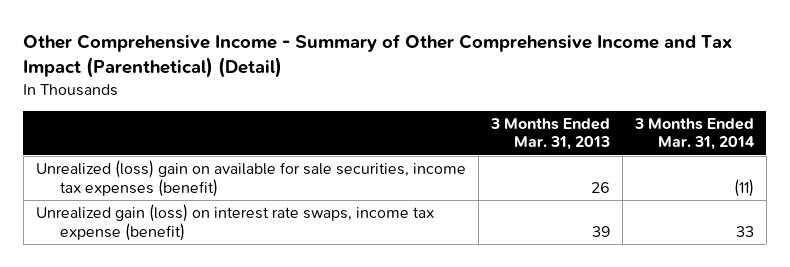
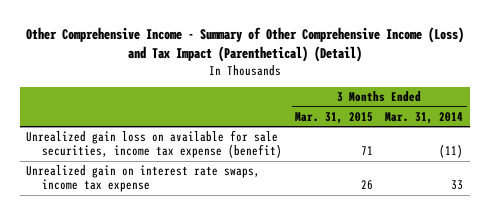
- Other Comprehensive Income - Summary of Other Comprehensive Income and Tax Impact (Parenthetical) (Detail)
+ Other Comprehensive Income - Summary of Other Comprehensive Income (Loss) and Tax Impact (Parenthetical) (Detail)
- | 3 Months Ended Mar. 31, 2013 | 3 Months Ended Mar. 31, 2014
+ | 3 Months Ended Mar. 31, 2015 | 3 Months Ended Mar. 31, 2014
- Unrealized (loss) gain on available for sale securities, income tax expenses (benefit) | 26 | (11)
- Unrealized gain (loss) on interest rate swaps, income tax expense (benefit) | 39 | 33
+ Unrealized gain loss on available for sale securities, income tax expense (benefit) | 71 | (11)
+ Unrealized gain on interest rate swaps, income tax expense | 26 | 33

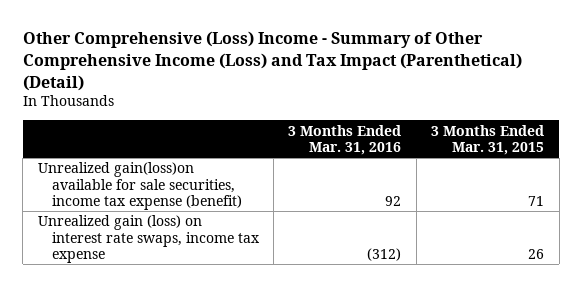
- Other Comprehensive Income - Summary of Other Comprehensive Income (Loss) and Tax Impact (Parenthetical) (Detail)
+ Other Comprehensive (Loss) Income - Summary of Other Comprehensive Income (Loss) and Tax Impact (Parenthetical) (Detail)
- | 3 Months Ended Mar. 31, 2015 | 3 Months Ended Mar. 31, 2014
+ | 3 Months Ended Mar. 31, 2016 | 3 Months Ended Mar. 31, 2015
- Unrealized gain loss on available for sale securities, income tax expense (benefit) | 71 | (11)
- Unrealized gain on interest rate swaps, income tax expense | 26 | 33
+ Unrealized gain(loss)on available for sale securities, income tax expense (benefit) | 92 | 71
+ Unrealized gain (loss) on interest rate swaps, income tax expense | (312) | 26

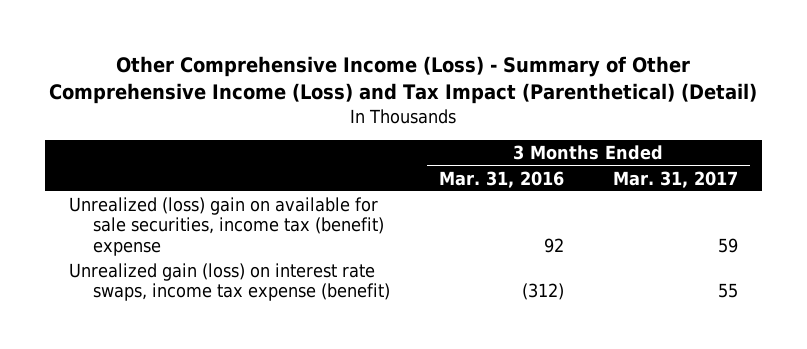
- Other Comprehensive (Loss) Income - Summary of Other Comprehensive Income (Loss) and Tax Impact (Parenthetical) (Detail)
+ Other Comprehensive Income (Loss) - Summary of Other Comprehensive Income (Loss) and Tax Impact (Parenthetical) (Detail)
- | 3 Months Ended Mar. 31, 2016 | 3 Months Ended Mar. 31, 2015
+ | 3 Months Ended Mar. 31, 2016 | 3 Months Ended Mar. 31, 2017
- Unrealized gain(loss)on available for sale securities, income tax expense (benefit) | 92 | 71
- Unrealized gain (loss) on interest rate swaps, income tax expense | (312) | 26
+ Unrealized (loss) gain on available for sale securities, income tax (benefit) expense | 92 | 59
+ Unrealized gain (loss) on interest rate swaps, income tax expense (benefit) | (312) | 55

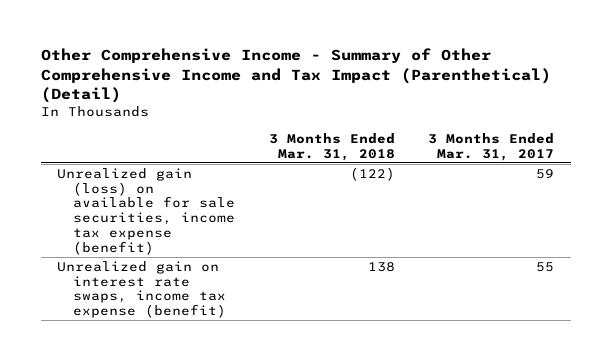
- Other Comprehensive Income (Loss) - Summary of Other Comprehensive Income (Loss) and Tax Impact (Parenthetical) (Detail)
+ Other Comprehensive Income - Summary of Other Comprehensive Income and Tax Impact (Parenthetical) (Detail)
- | 3 Months Ended Mar. 31, 2016 | 3 Months Ended Mar. 31, 2017
+ | 3 Months Ended Mar. 31, 2018 | 3 Months Ended Mar. 31, 2017
- Unrealized (loss) gain on available for sale securities, income tax (benefit) expense | 92 | 59
- Unrealized gain (loss) on interest rate swaps, income tax expense (benefit) | (312) | 55
+ Unrealized gain (loss) on available for sale securities, income tax expense (benefit) | (122) | 59
+ Unrealized gain on interest rate swaps, income tax expense (benefit) | 138 | 55

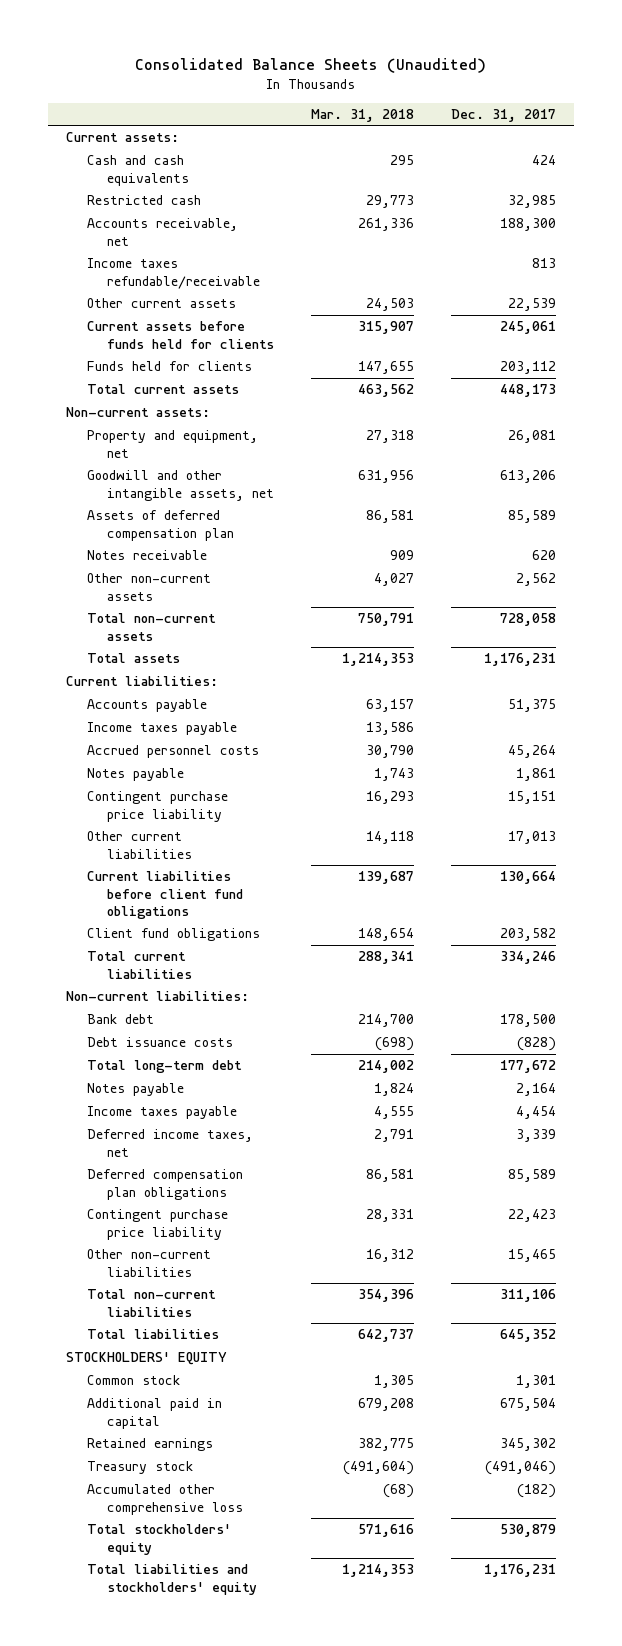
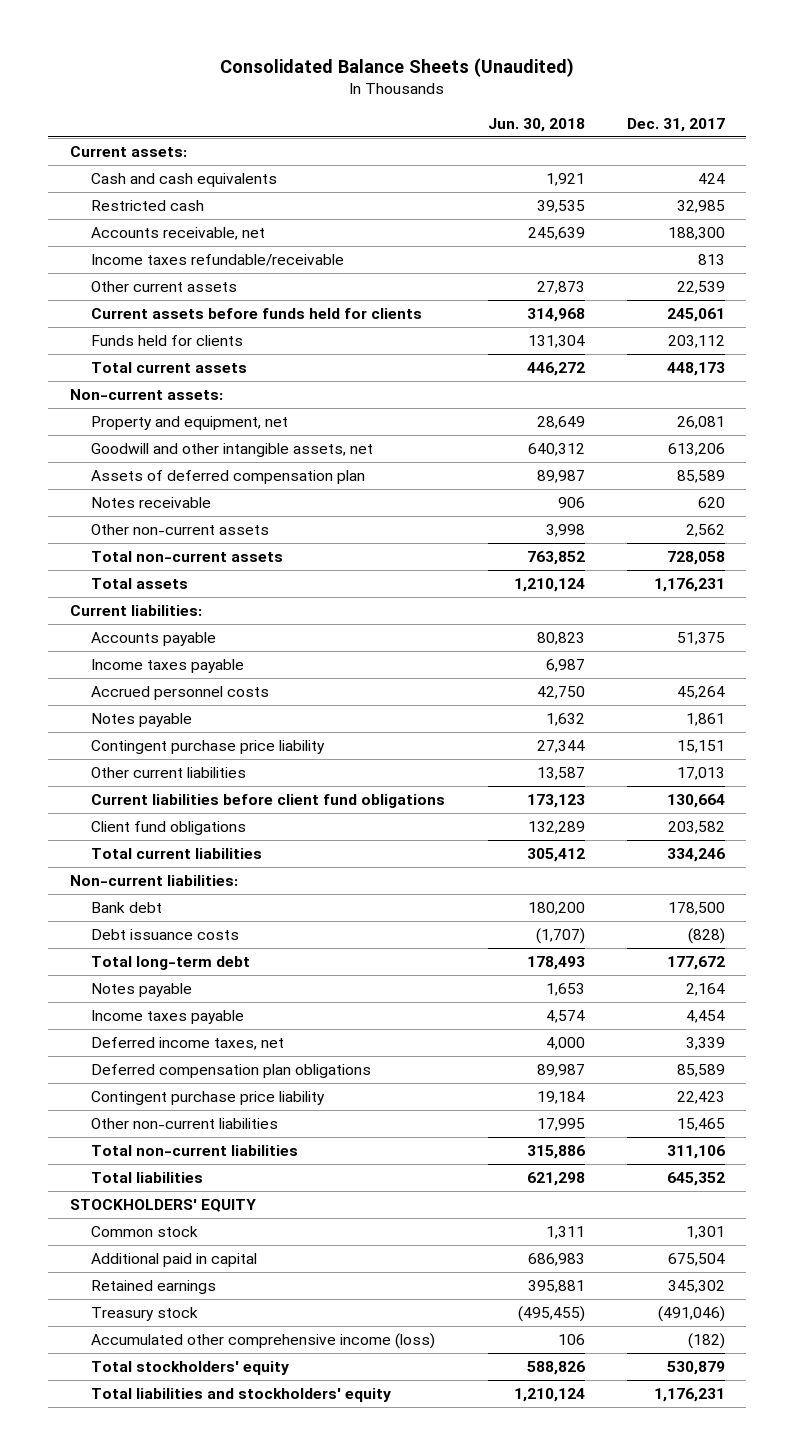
- | Mar. 31, 2018 | Dec. 31, 2017
+ | Jun. 30, 2018 | Dec. 31, 2017
- Accumulated other comprehensive loss | (68) | (182)
+ Accumulated other comprehensive income (loss) | 106 | (182)

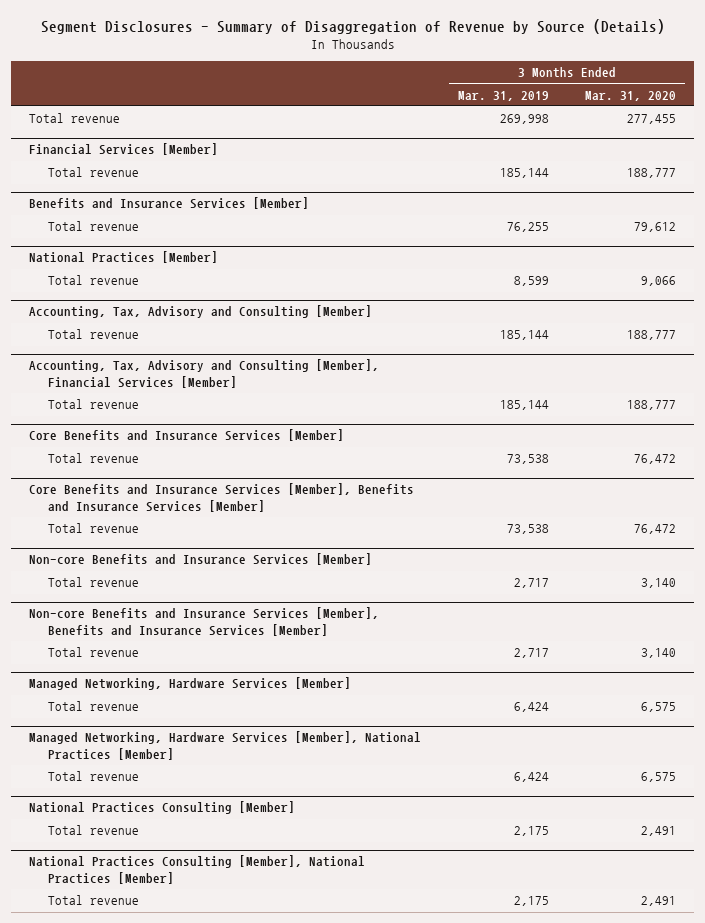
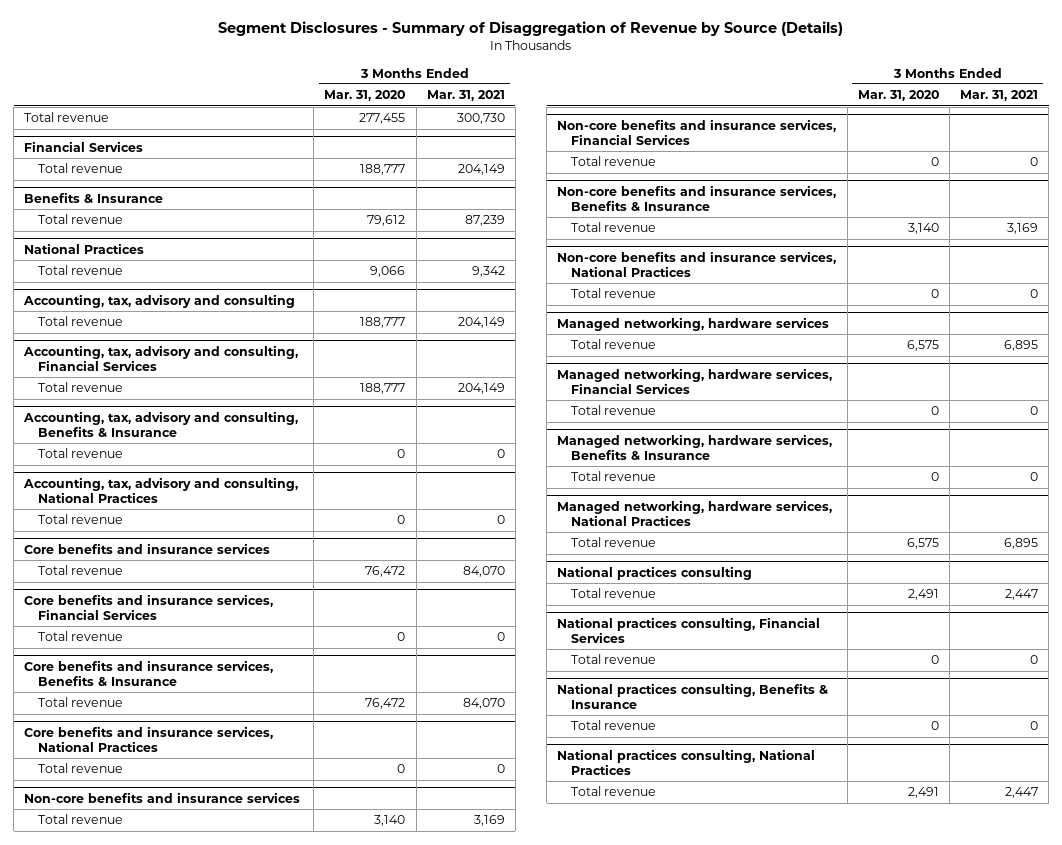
- | 3 Months Ended Mar. 31, 2019 | 3 Months Ended Mar. 31, 2020
+ | 3 Months Ended Mar. 31, 2020 | 3 Months Ended Mar. 31, 2021
- Financial Services [Member]
+ Financial Services
- Benefits and Insurance Services [Member]
+ Benefits & Insurance
- National Practices [Member]
+ National Practices
- Accounting, Tax, Advisory and Consulting [Member]
+ Accounting, tax, advisory and consulting
- Accounting, Tax, Advisory and Consulting [Member], Financial Services [Member]
+ Accounting, tax, advisory and consulting, Financial Services
- Core Benefits and Insurance Services [Member]
+ Accounting, tax, advisory and consulting, Benefits & Insurance
+ Total revenue | 0 | 0
+ Accounting, tax, advisory and consulting, National Practices
+ Total revenue | 0 | 0
+ Core benefits and insurance services
- Core Benefits and Insurance Services [Member], Benefits and Insurance Services [Member]
+ Core benefits and insurance services, Financial Services
+ Total revenue | 0 | 0
+ Core benefits and insurance services, Benefits & Insurance
- Non-core Benefits and Insurance Services [Member]
+ Core benefits and insurance services, National Practices
+ Total revenue | 0 | 0
+ Non-core benefits and insurance services
- Non-core Benefits and Insurance Services [Member], Benefits and Insurance Services [Member]
+ Non-core benefits and insurance services, Financial Services
+ Total revenue | 0 | 0
+ Non-core benefits and insurance services, Benefits & Insurance
- Managed Networking, Hardware Services [Member]
+ Non-core benefits and insurance services, National Practices
+ Total revenue | 0 | 0
+ Managed networking, hardware services
- Managed Networking, Hardware Services [Member], National Practices [Member]
+ Managed networking, hardware services, Financial Services
+ Total revenue | 0 | 0
+ Managed networking, hardware services, Benefits & Insurance
+ Total revenue | 0 | 0
+ Managed networking, hardware services, National Practices
- National Practices Consulting [Member]
+ National practices consulting
- National Practices Consulting [Member], National Practices [Member]
+ National practices consulting, Financial Services
+ Total revenue | 0 | 0
+ National practices consulting, Benefits & Insurance
+ Total revenue | 0 | 0
+ National practices consulting, National Practices

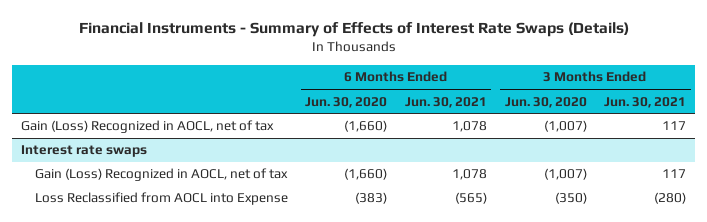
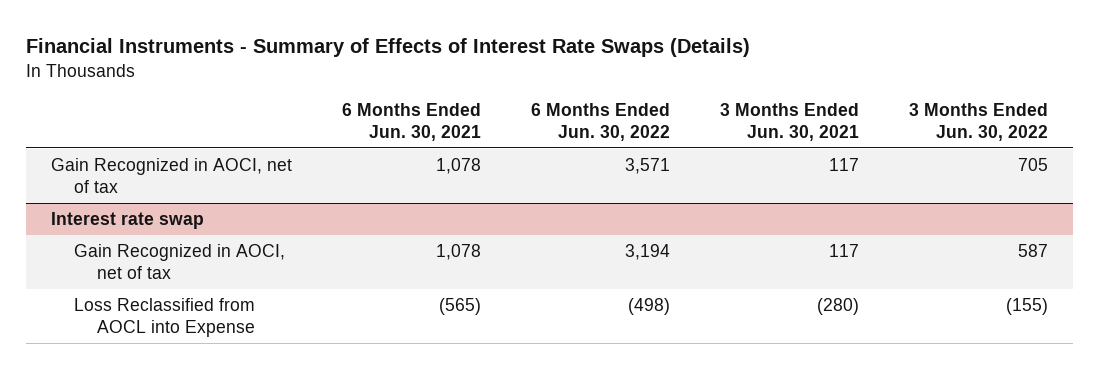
- | 6 Months Ended Jun. 30, 2020 | 6 Months Ended Jun. 30, 2021 | 3 Months Ended Jun. 30, 2020 | 3 Months Ended Jun. 30, 2021
+ | 6 Months Ended Jun. 30, 2021 | 6 Months Ended Jun. 30, 2022 | 3 Months Ended Jun. 30, 2021 | 3 Months Ended Jun. 30, 2022
- Gain (Loss) Recognized in AOCL, net of tax | (1,660) | 1,078 | (1,007) | 117
- Interest rate swaps
- Gain (Loss) Recognized in AOCL, net of tax | (1,660) | 1,078 | (1,007) | 117
+ Gain Recognized in AOCI, net of tax | 1,078 | 3,571 | 117 | 705
+ Interest rate swap
+ Gain Recognized in AOCI, net of tax | 1,078 | 3,194 | 117 | 587

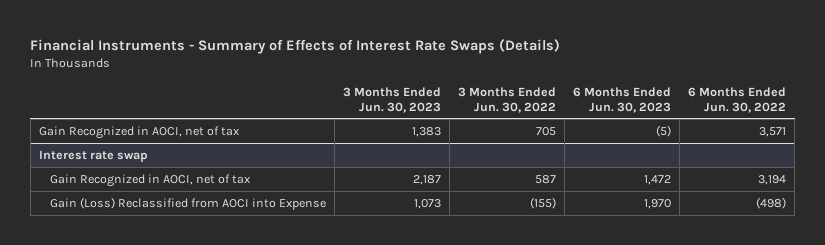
- | 6 Months Ended Jun. 30, 2021 | 6 Months Ended Jun. 30, 2022 | 3 Months Ended Jun. 30, 2021 | 3 Months Ended Jun. 30, 2022
+ | 3 Months Ended Jun. 30, 2023 | 3 Months Ended Jun. 30, 2022 | 6 Months Ended Jun. 30, 2023 | 6 Months Ended Jun. 30, 2022
@ Interest rate swap
- Loss Reclassified from AOCL into Expense | (565) | (498) | (280) | (155)
+ Gain (Loss) Reclassified from AOCI into Expense | 1,073 | (155) | 1,970 | (498)

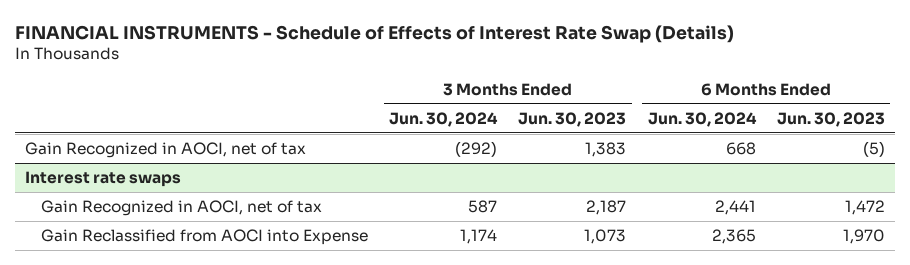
- Financial Instruments - Summary of Effects of Interest Rate Swaps (Details)
+ FINANCIAL INSTRUMENTS - Schedule of Effects of Interest Rate Swap (Details)
- | 3 Months Ended Jun. 30, 2023 | 3 Months Ended Jun. 30, 2022 | 6 Months Ended Jun. 30, 2023 | 6 Months Ended Jun. 30, 2022
+ | 3 Months Ended Jun. 30, 2024 | 3 Months Ended Jun. 30, 2023 | 6 Months Ended Jun. 30, 2024 | 6 Months Ended Jun. 30, 2023
- Interest rate swap
+ Interest rate swaps
- Gain (Loss) Reclassified from AOCI into Expense | 1,073 | (155) | 1,970 | (498)
+ Gain Reclassified from AOCI into Expense | 1,174 | 1,073 | 2,365 | 1,970

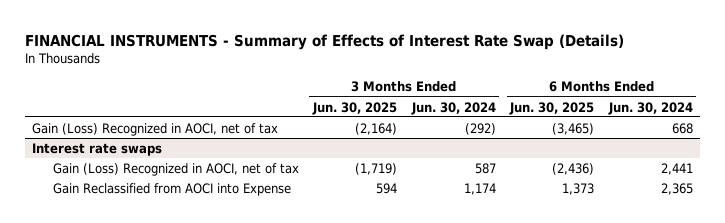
- FINANCIAL INSTRUMENTS - Schedule of Effects of Interest Rate Swap (Details)
+ FINANCIAL INSTRUMENTS - Summary of Effects of Interest Rate Swap (Details)
- | 3 Months Ended Jun. 30, 2024 | 3 Months Ended Jun. 30, 2023 | 6 Months Ended Jun. 30, 2024 | 6 Months Ended Jun. 30, 2023
+ | 3 Months Ended Jun. 30, 2025 | 3 Months Ended Jun. 30, 2024 | 6 Months Ended Jun. 30, 2025 | 6 Months Ended Jun. 30, 2024
- Gain Recognized in AOCI, net of tax | (292) | 1,383 | 668 | (5)
+ Gain (Loss) Recognized in AOCI, net of tax | (2,164) | (292) | (3,465) | 668
@ Interest rate swaps
- Gain Recognized in AOCI, net of tax | 587 | 2,187 | 2,441 | 1,472
+ Gain (Loss) Recognized in AOCI, net of tax | (1,719) | 587 | (2,436) | 2,441

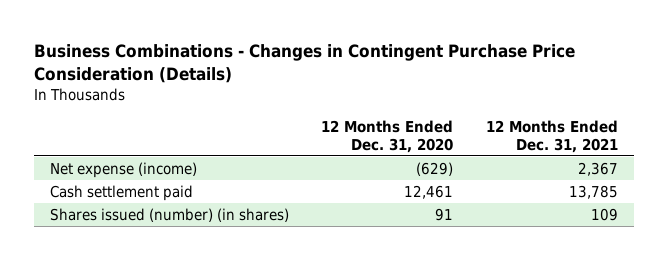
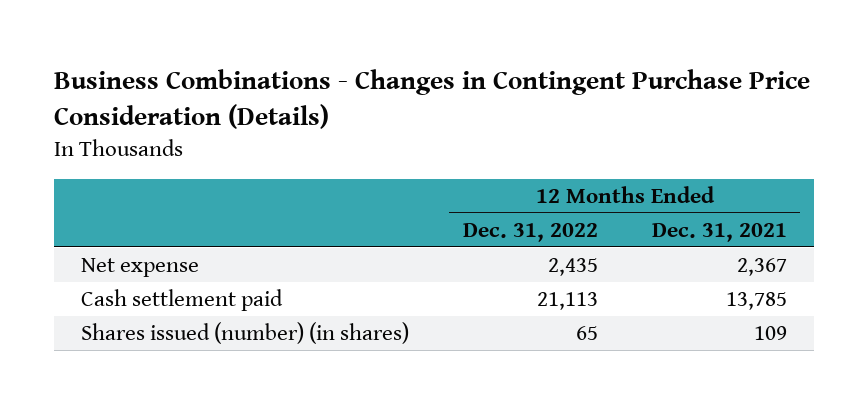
- | 12 Months Ended Dec. 31, 2020 | 12 Months Ended Dec. 31, 2021
+ | 12 Months Ended Dec. 31, 2022 | 12 Months Ended Dec. 31, 2021
- Net expense (income) | (629) | 2,367
+ Net expense | 2,435 | 2,367

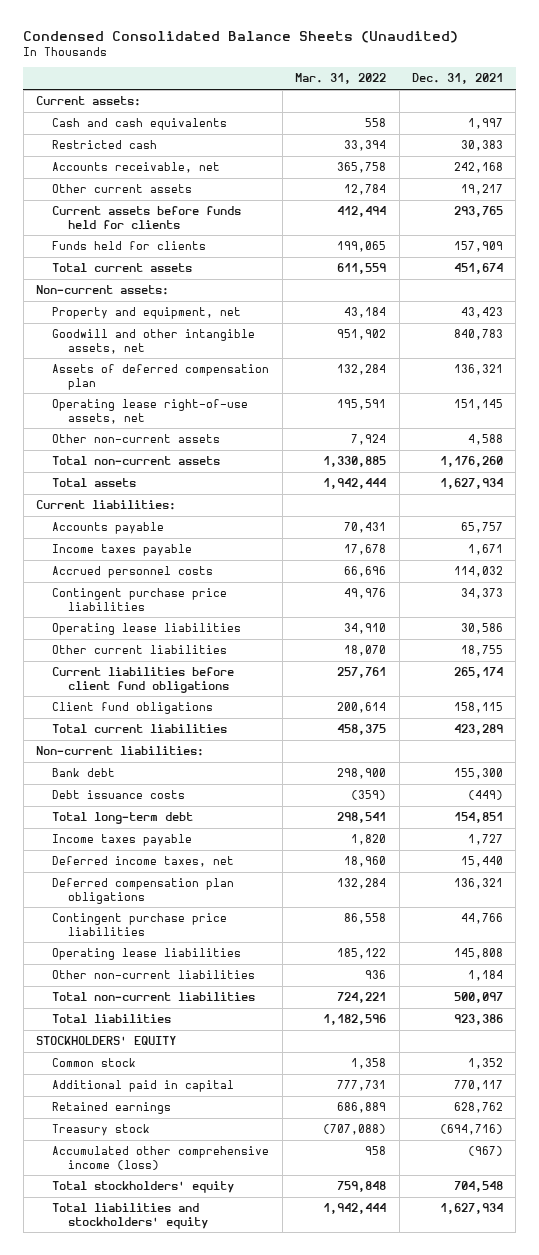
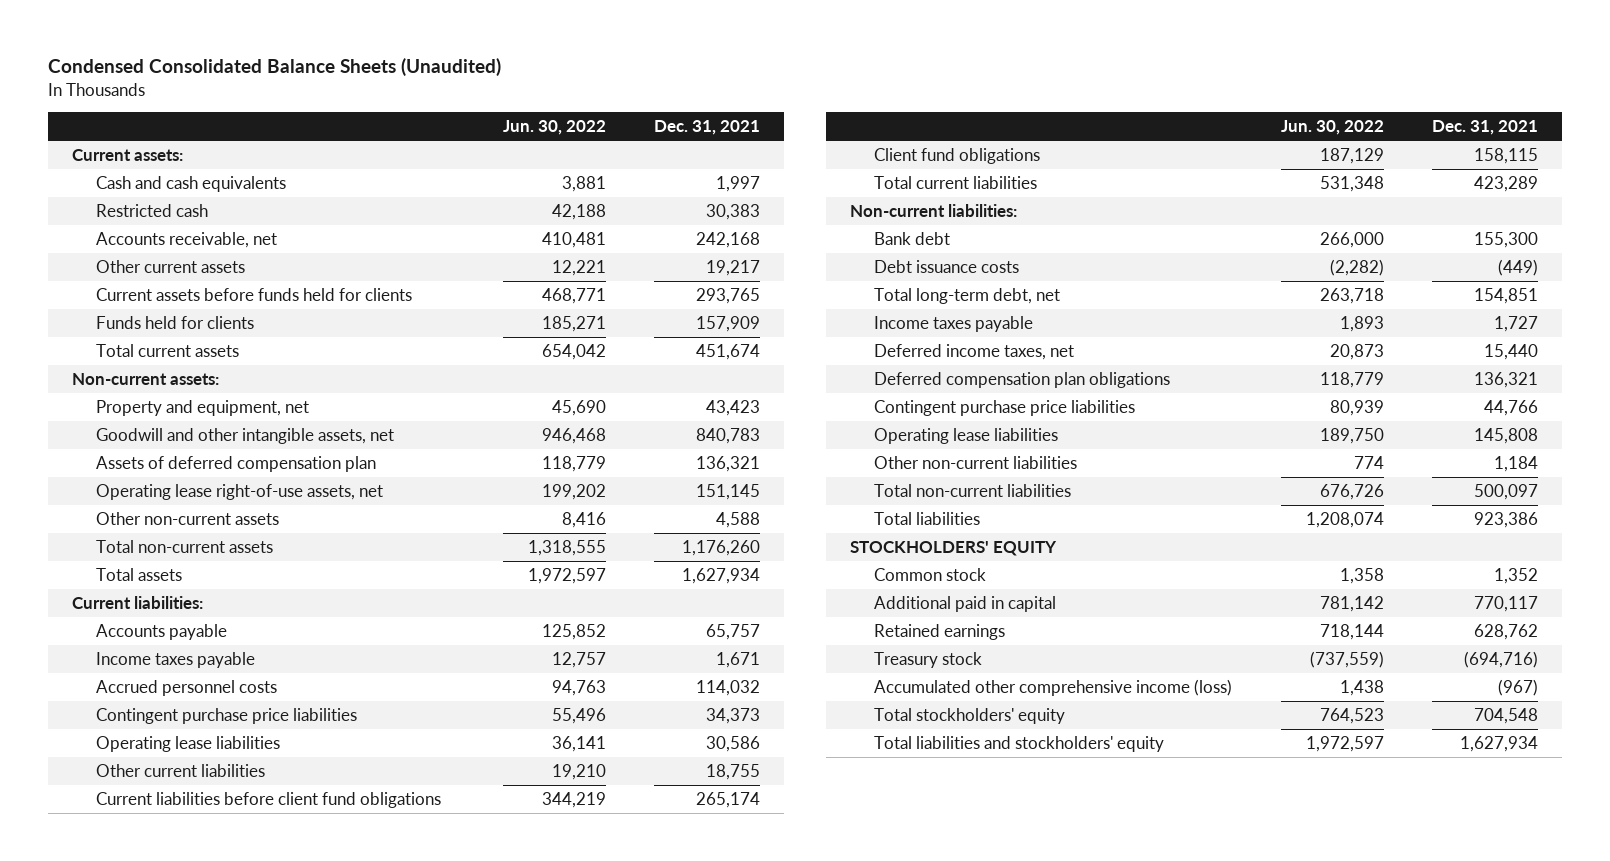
- | Mar. 31, 2022 | Dec. 31, 2021
+ | Jun. 30, 2022 | Dec. 31, 2021
- Total long-term debt | 298,541 | 154,851
+ Total long-term debt, net | 263,718 | 154,851

